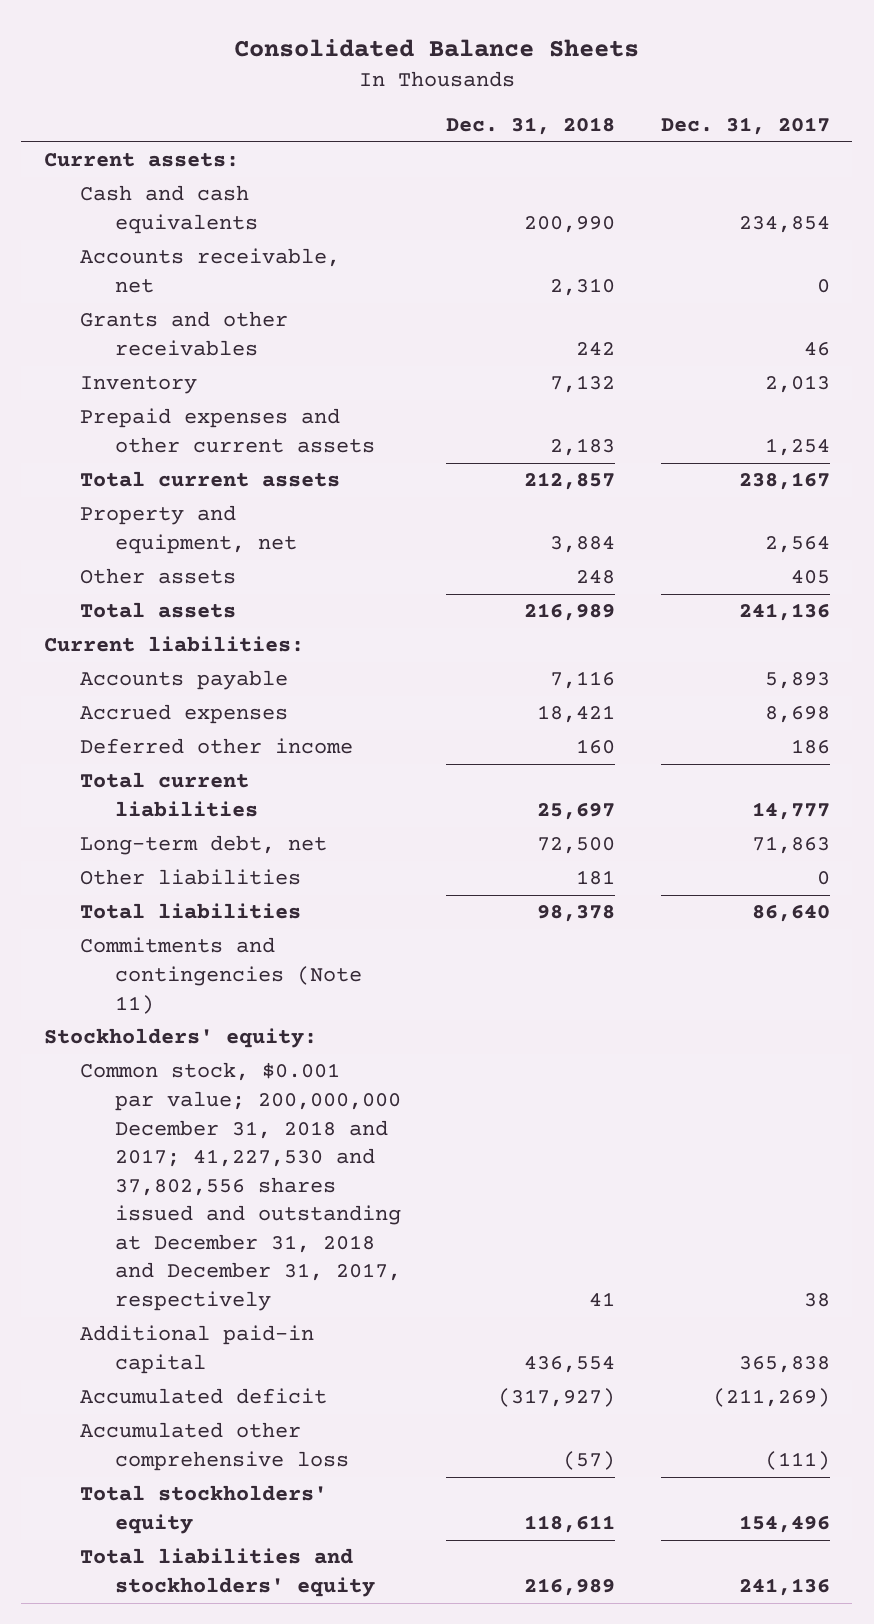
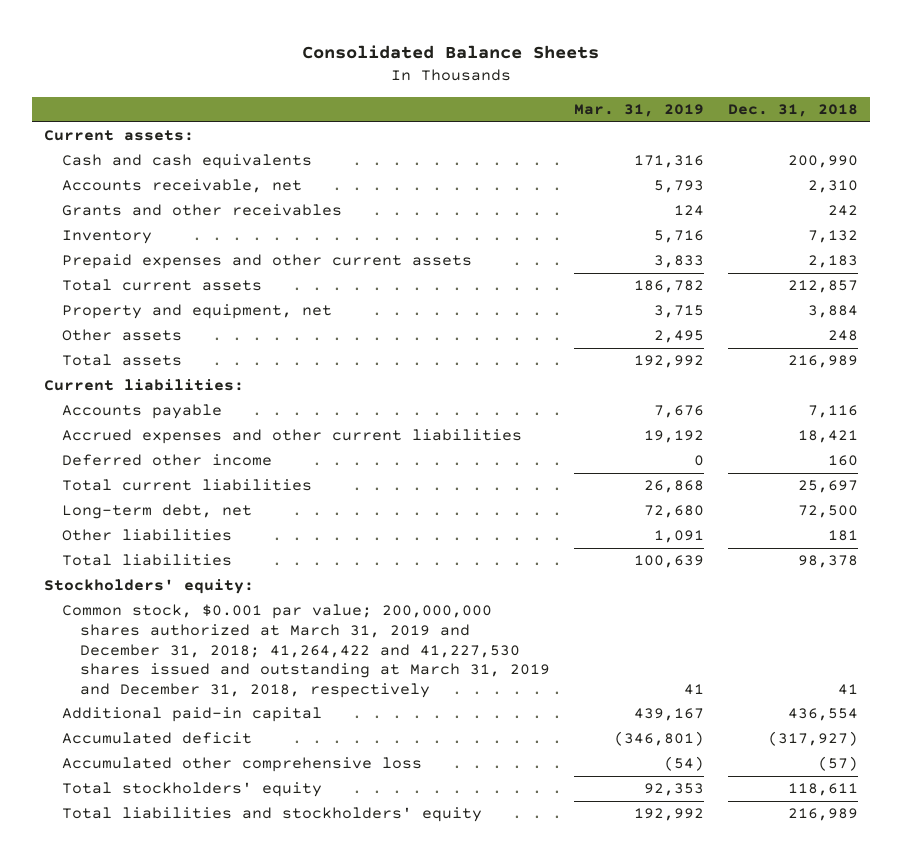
- | Dec. 31, 2018 | Dec. 31, 2017
+ | Mar. 31, 2019 | Dec. 31, 2018
- Accrued expenses | 18,421 | 8,698
+ Accrued expenses and other current liabilities | 19,192 | 18,421
- Commitments and contingencies (Note 11)
- Common stock, $0.001 par value; 200,000,000 December 31, 2018 and 2017; 41,227,530 and 37,802,556 shares issued and outstanding at December 31, 2018 and December 31, 2017, respectively | 41 | 38
+ Common stock, $0.001 par value; 200,000,000 shares authorized at March 31, 2019 and December 31, 2018; 41,264,422 and 41,227,530 shares issued and outstanding at March 31, 2019 and December 31, 2018, respectively | 41 | 41

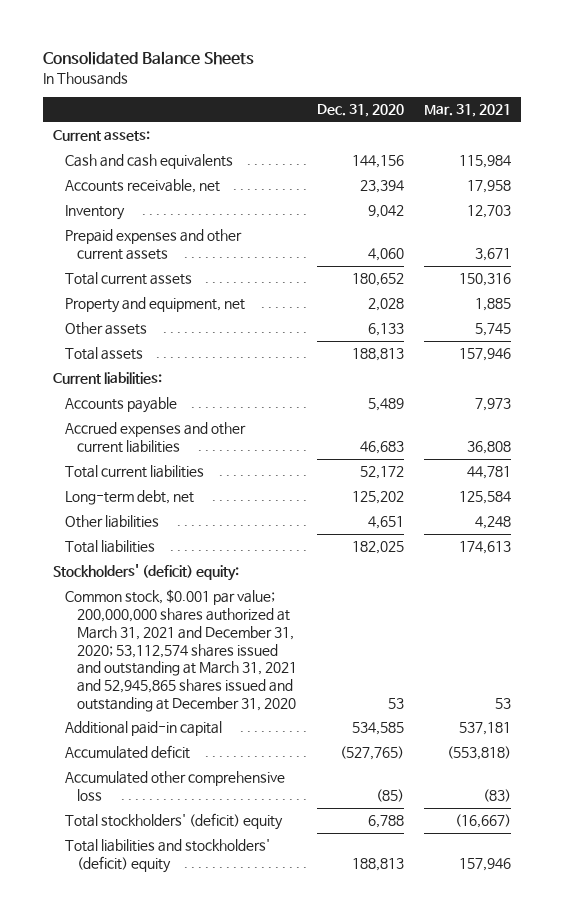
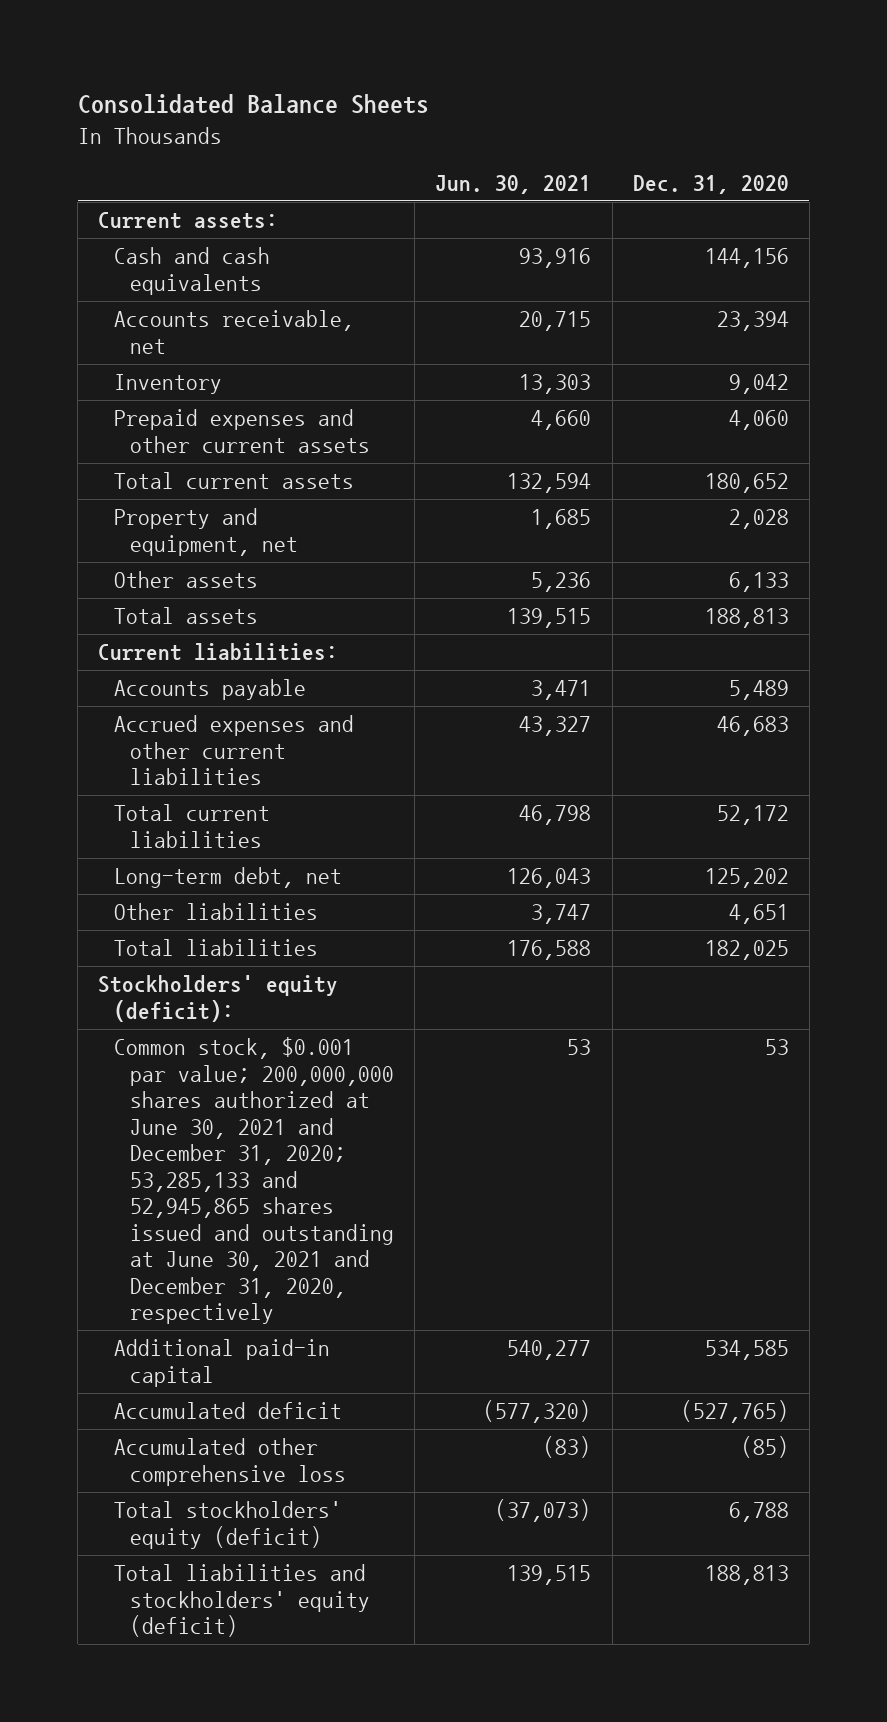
- | Dec. 31, 2020 | Mar. 31, 2021
+ | Jun. 30, 2021 | Dec. 31, 2020
- Stockholders' (deficit) equity:
- Common stock, $0.001 par value; 200,000,000 shares authorized at March 31, 2021 and December 31, 2020; 53,112,574 shares issued and outstanding at March 31, 2021 and 52,945,865 shares issued and outstanding at December 31, 2020 | 53 | 53
+ Stockholders' equity (deficit):
+ Common stock, $0.001 par value; 200,000,000 shares authorized at June 30, 2021 and December 31, 2020; 53,285,133 and 52,945,865 shares issued and outstanding at June 30, 2021 and December 31, 2020, respectively | 53 | 53
- Total stockholders' (deficit) equity | 6,788 | (16,667)
- Total liabilities and stockholders' (deficit) equity | 188,813 | 157,946
+ Total stockholders' equity (deficit) | (37,073) | 6,788
+ Total liabilities and stockholders' equity (deficit) | 139,515 | 188,813

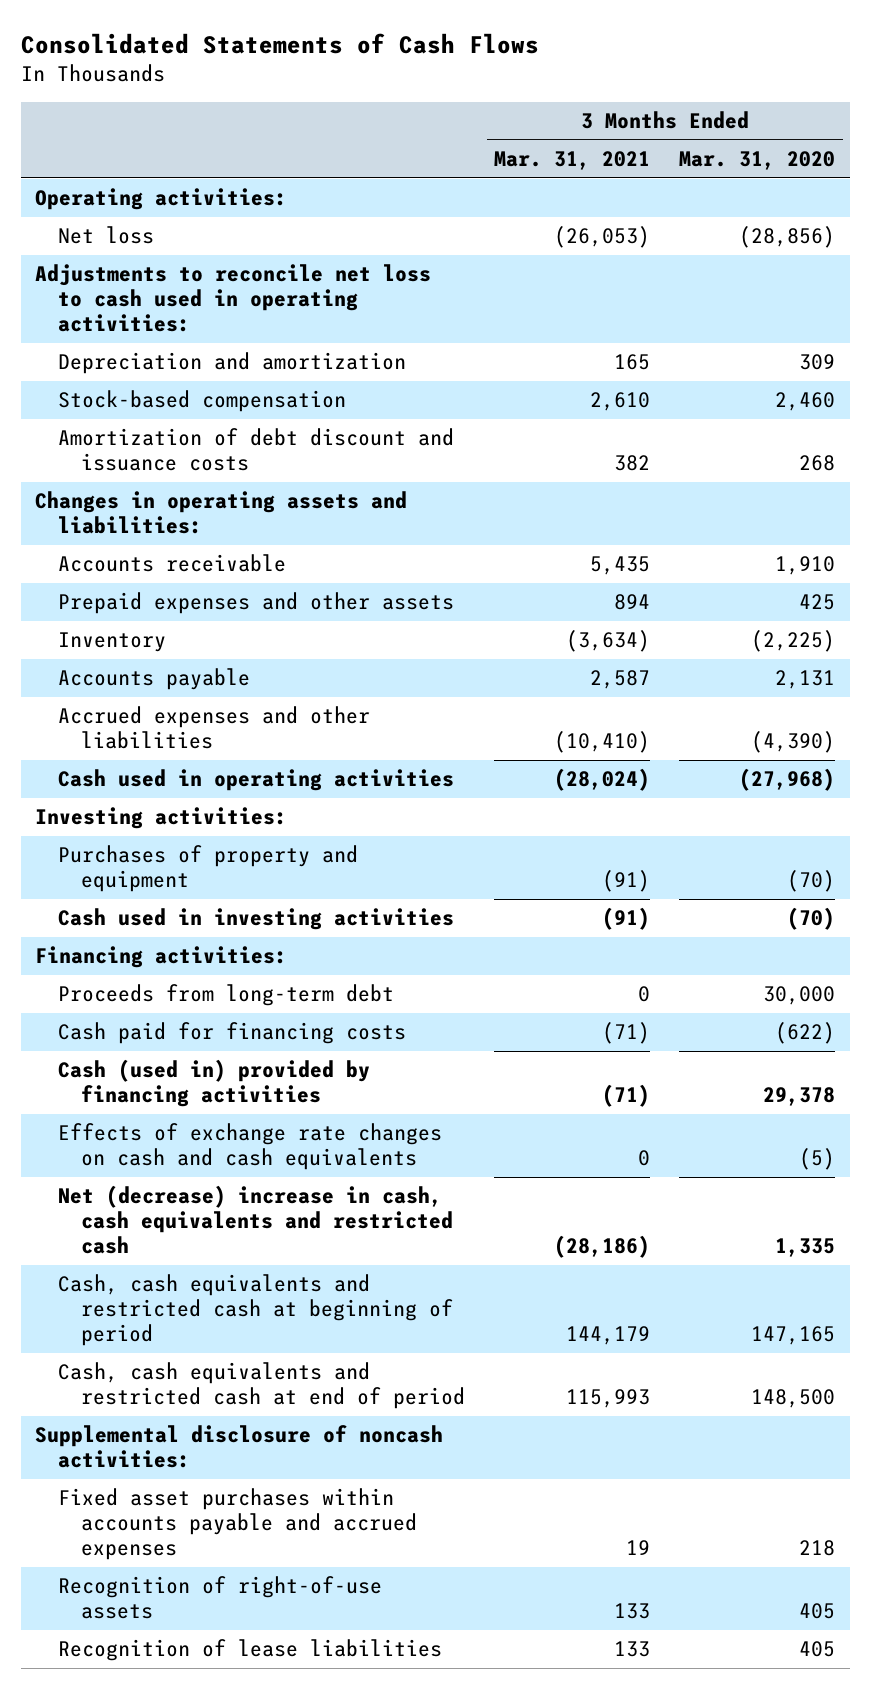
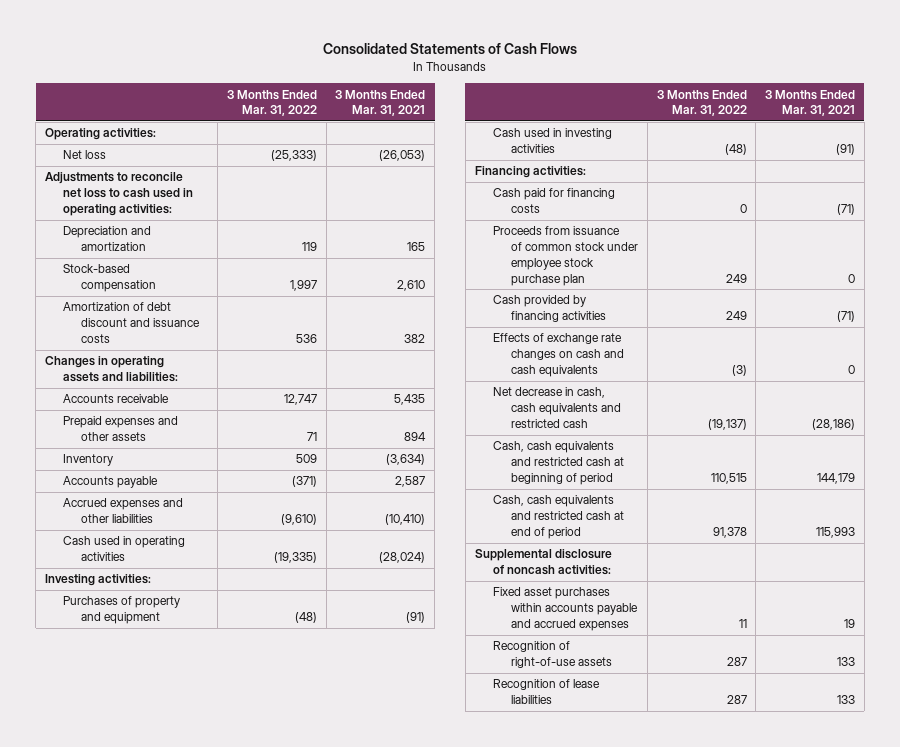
- | 3 Months Ended Mar. 31, 2021 | 3 Months Ended Mar. 31, 2020
+ | 3 Months Ended Mar. 31, 2022 | 3 Months Ended Mar. 31, 2021
- Proceeds from long-term debt | 0 | 30,000
- Cash (used in) provided by financing activities | (71) | 29,378
+ Proceeds from issuance of common stock under employee stock purchase plan | 249 | 0
+ Cash provided by financing activities | 249 | (71)
- Net (decrease) increase in cash, cash equivalents and restricted cash | (28,186) | 1,335
+ Net decrease in cash, cash equivalents and restricted cash | (19,137) | (28,186)

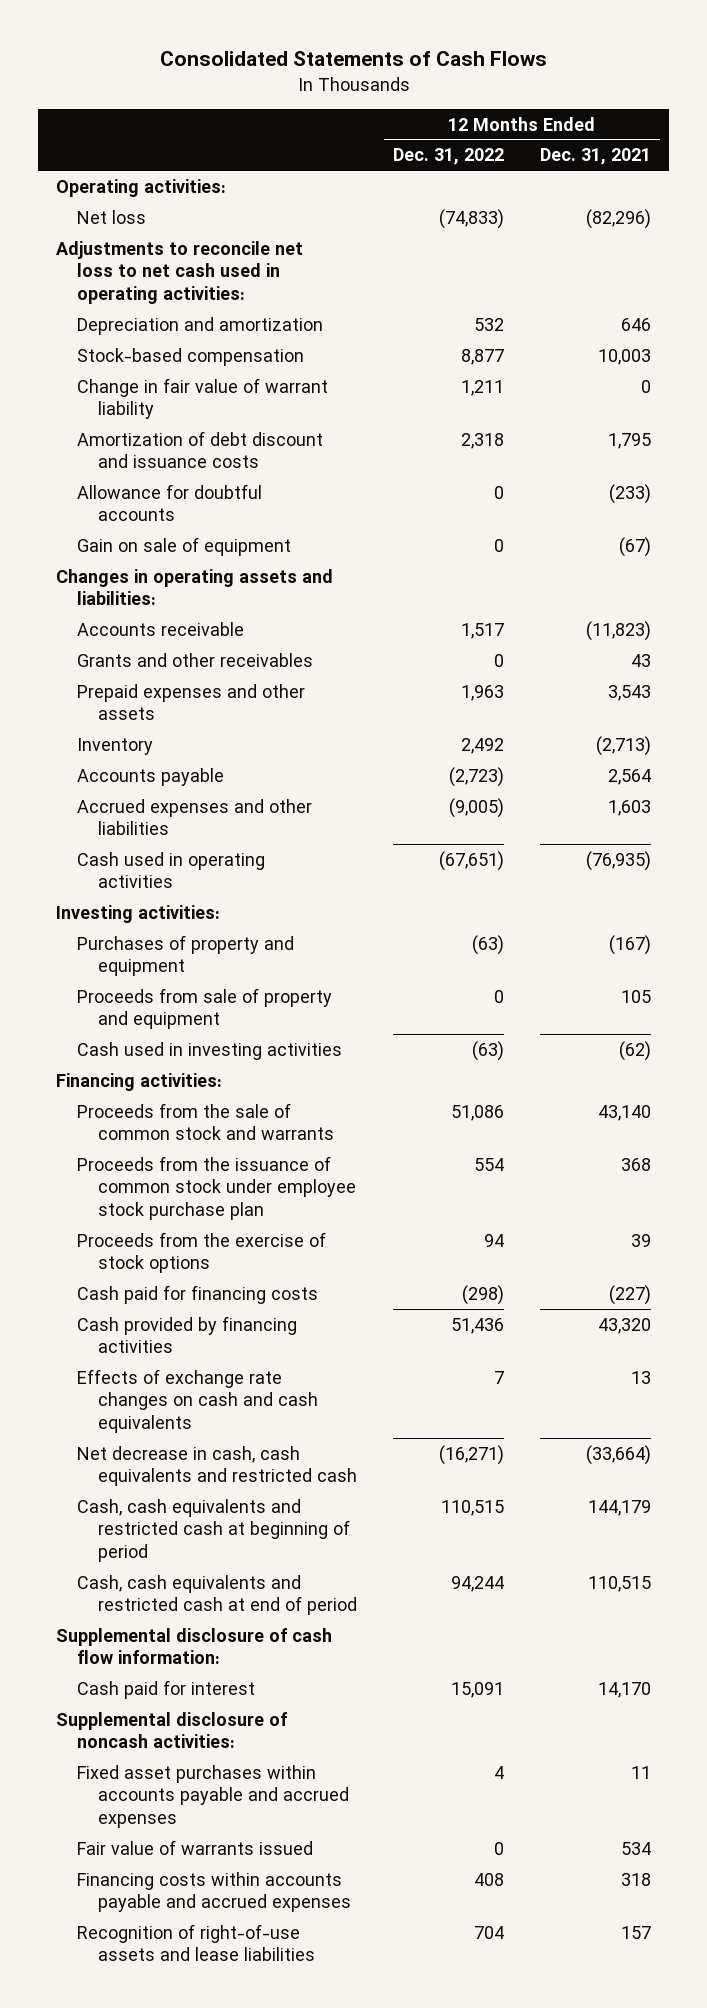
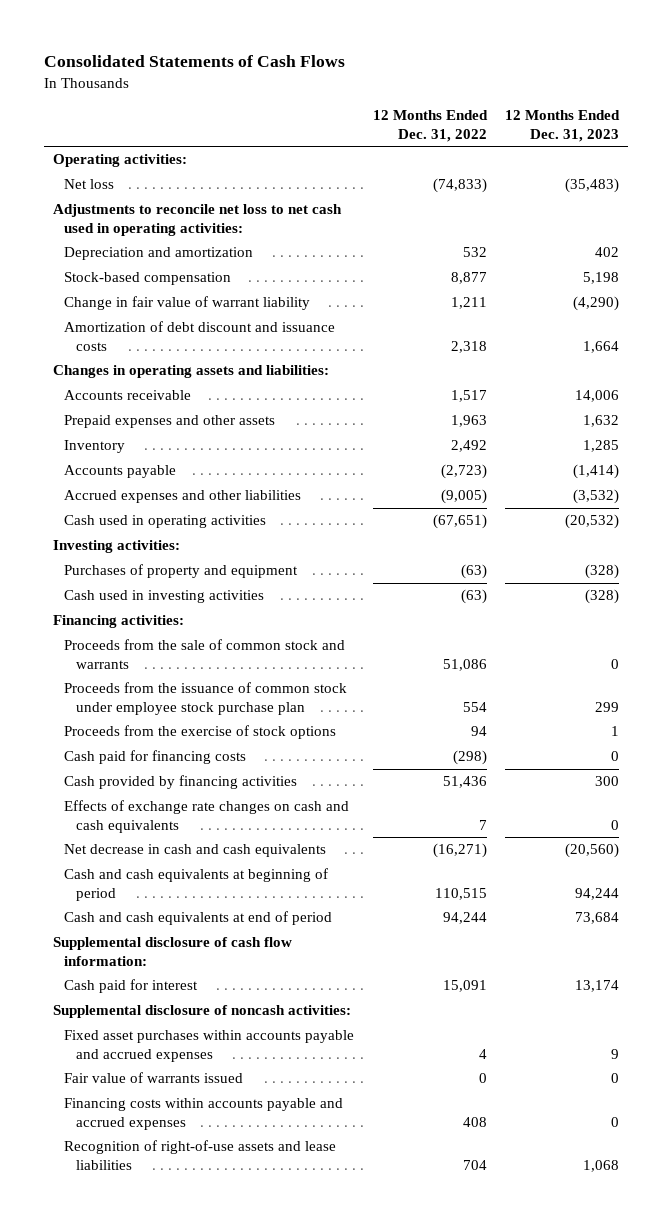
- | 12 Months Ended Dec. 31, 2022 | 12 Months Ended Dec. 31, 2021
+ | 12 Months Ended Dec. 31, 2022 | 12 Months Ended Dec. 31, 2023
- Allowance for doubtful accounts | 0 | (233)
- Gain on sale of equipment | 0 | (67)
- Grants and other receivables | 0 | 43
- Proceeds from sale of property and equipment | 0 | 105
- Net decrease in cash, cash equivalents and restricted cash | (16,271) | (33,664)
- Cash, cash equivalents and restricted cash at beginning of period | 110,515 | 144,179
- Cash, cash equivalents and restricted cash at end of period | 94,244 | 110,515
+ Net decrease in cash and cash equivalents | (16,271) | (20,560)
+ Cash and cash equivalents at beginning of period | 110,515 | 94,244
+ Cash and cash equivalents at end of period | 94,244 | 73,684

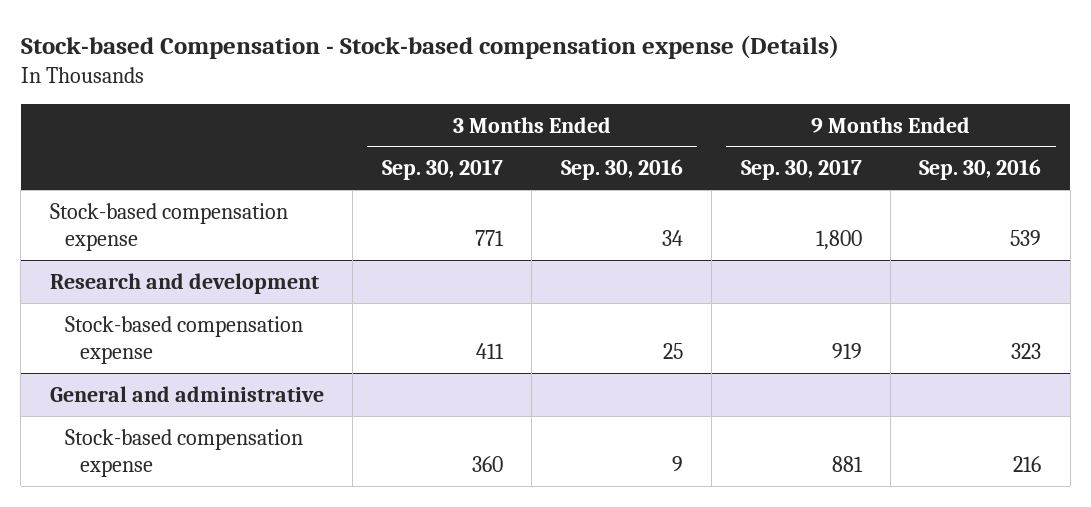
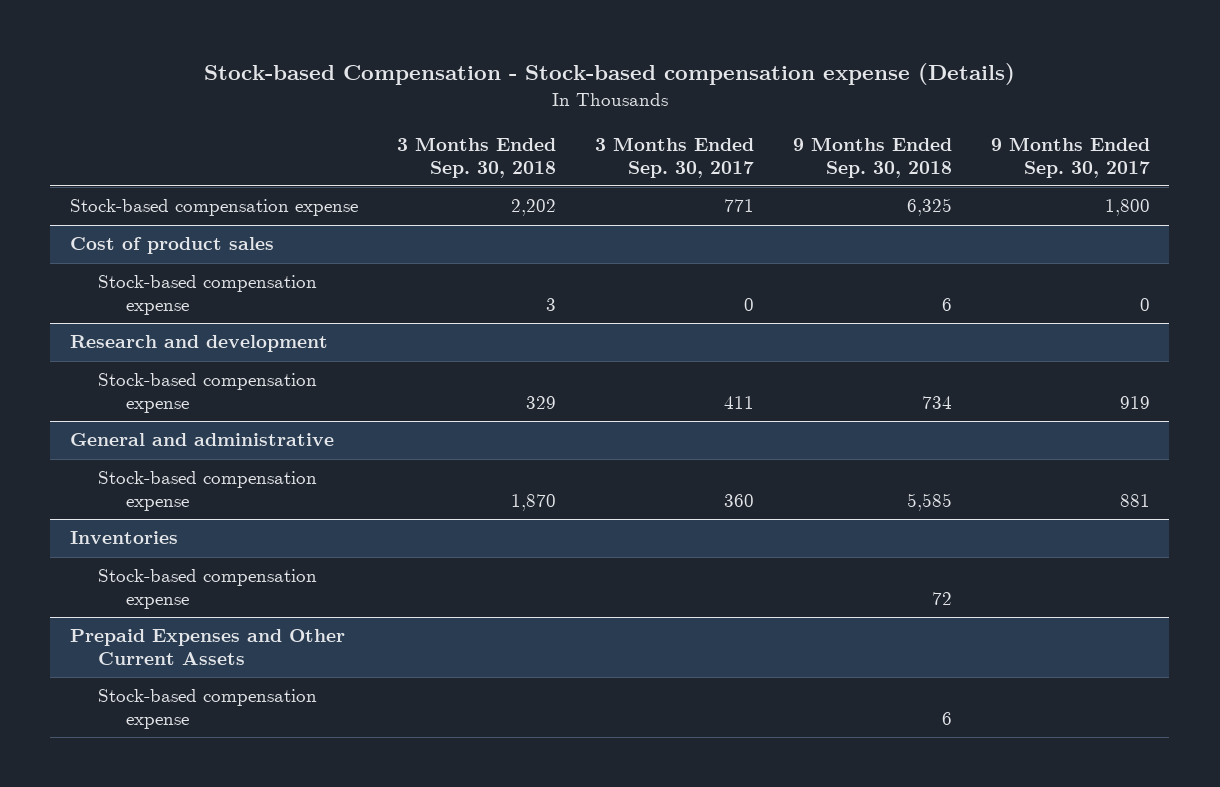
- | 3 Months Ended Sep. 30, 2017 | 3 Months Ended Sep. 30, 2016 | 9 Months Ended Sep. 30, 2017 | 9 Months Ended Sep. 30, 2016
+ | 3 Months Ended Sep. 30, 2018 | 3 Months Ended Sep. 30, 2017 | 9 Months Ended Sep. 30, 2018 | 9 Months Ended Sep. 30, 2017
+ Cost of product sales
+ Stock-based compensation expense | 3 | 0 | 6 | 0
+ Inventories
+ Stock-based compensation expense | | | 72 |
+ Prepaid Expenses and Other Current Assets
+ Stock-based compensation expense | | | 6 |

